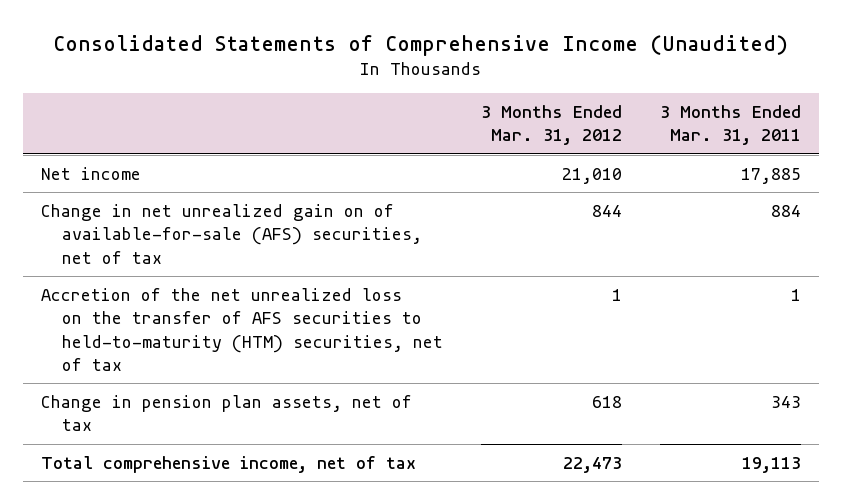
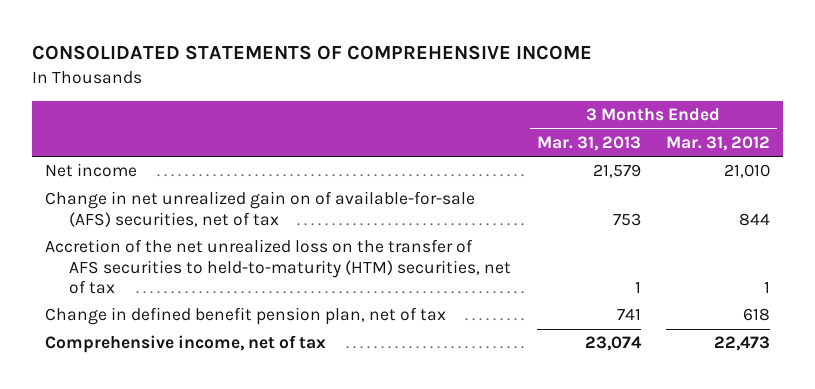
- Consolidated Statements of Comprehensive Income (Unaudited)
+ CONSOLIDATED STATEMENTS OF COMPREHENSIVE INCOME
- | 3 Months Ended Mar. 31, 2012 | 3 Months Ended Mar. 31, 2011
+ | 3 Months Ended Mar. 31, 2013 | 3 Months Ended Mar. 31, 2012
- Change in pension plan assets, net of tax | 618 | 343
- Total comprehensive income, net of tax | 22,473 | 19,113
+ Change in defined benefit pension plan, net of tax | 741 | 618
+ Comprehensive income, net of tax | 23,074 | 22,473

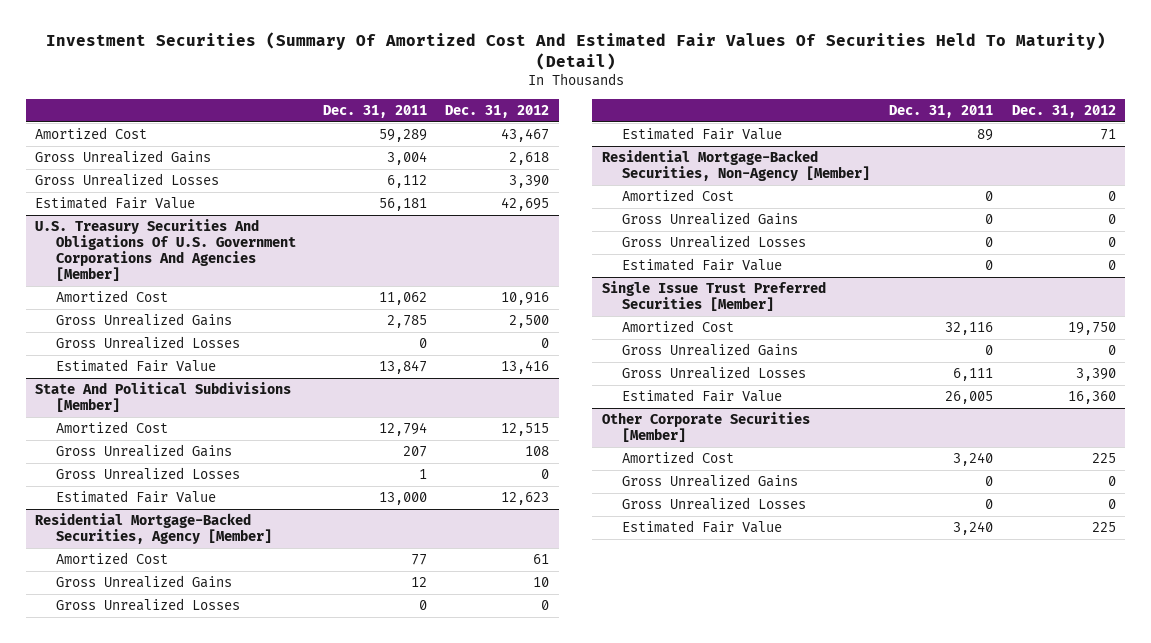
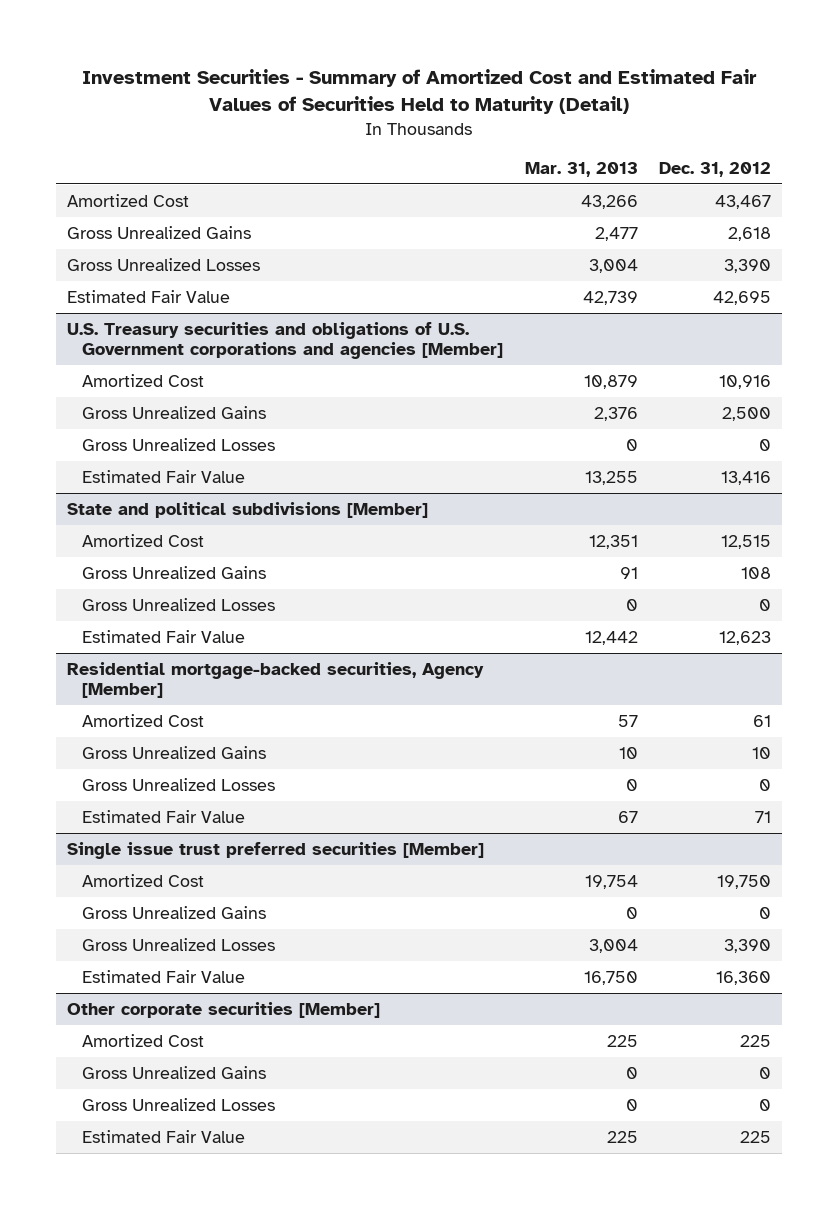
- Investment Securities (Summary Of Amortized Cost And Estimated Fair Values Of Securities Held To Maturity) (Detail)
+ Investment Securities - Summary of Amortized Cost and Estimated Fair Values of Securities Held to Maturity (Detail)
- | Dec. 31, 2011 | Dec. 31, 2012
+ | Mar. 31, 2013 | Dec. 31, 2012
- U.S. Treasury Securities And Obligations Of U.S. Government Corporations And Agencies [Member]
+ U.S. Treasury securities and obligations of U.S. Government corporations and agencies [Member]
- State And Political Subdivisions [Member]
+ State and political subdivisions [Member]
- Residential Mortgage-Backed Securities, Agency [Member]
+ Residential mortgage-backed securities, Agency [Member]
- Residential Mortgage-Backed Securities, Non-Agency [Member]
- Amortized Cost | 0 | 0
- Gross Unrealized Gains | 0 | 0
- Gross Unrealized Losses | 0 | 0
- Estimated Fair Value | 0 | 0
- Single Issue Trust Preferred Securities [Member]
+ Single issue trust preferred securities [Member]
- Other Corporate Securities [Member]
+ Other corporate securities [Member]

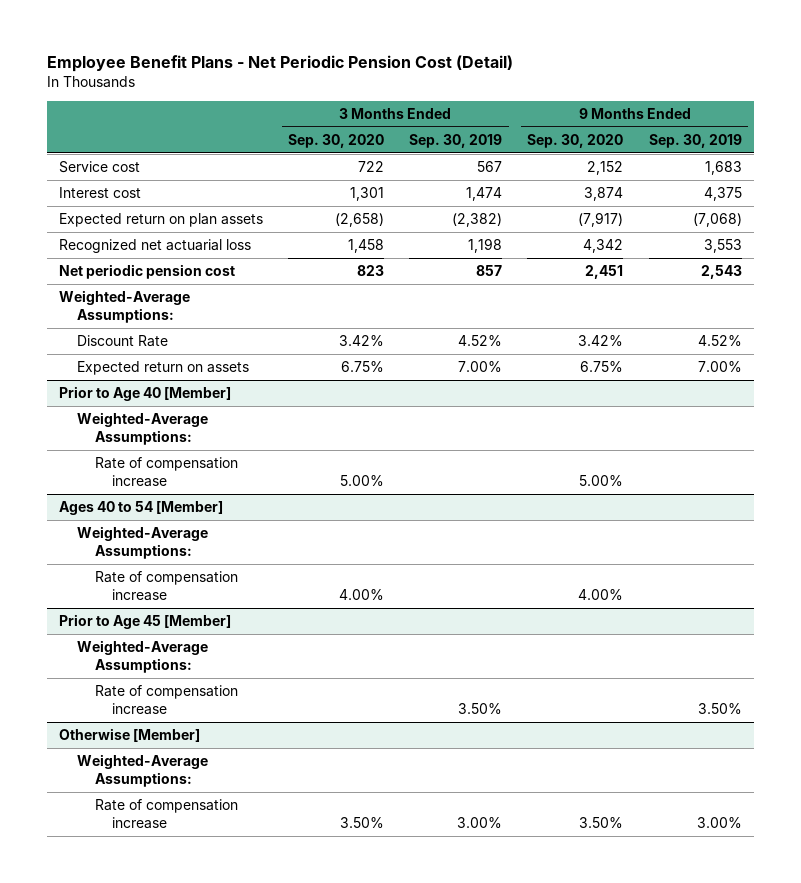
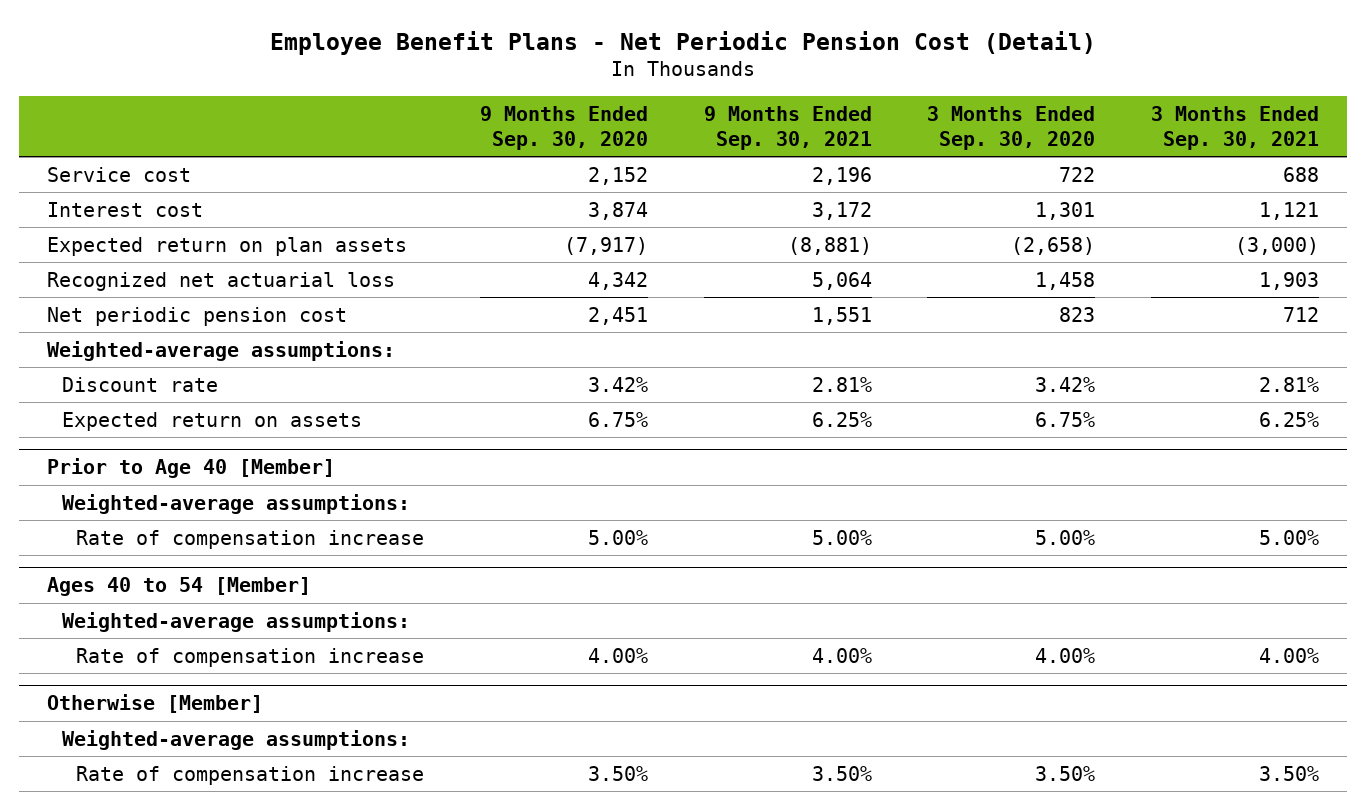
- | 3 Months Ended Sep. 30, 2020 | 3 Months Ended Sep. 30, 2019 | 9 Months Ended Sep. 30, 2020 | 9 Months Ended Sep. 30, 2019
+ | 9 Months Ended Sep. 30, 2020 | 9 Months Ended Sep. 30, 2021 | 3 Months Ended Sep. 30, 2020 | 3 Months Ended Sep. 30, 2021
- Weighted-Average Assumptions:
- Discount Rate | 3.42% | 4.52% | 3.42% | 4.52%
+ Weighted-average assumptions:
+ Discount rate | 3.42% | 2.81% | 3.42% | 2.81%
@ Prior to Age 40 [Member]
- Weighted-Average Assumptions:
+ Weighted-average assumptions:
@ Ages 40 to 54 [Member]
- Weighted-Average Assumptions:
+ Weighted-average assumptions:
- Prior to Age 45 [Member]
- Weighted-Average Assumptions:
- Rate of compensation increase | | 3.50% | | 3.50%
@ Otherwise [Member]
- Weighted-Average Assumptions:
+ Weighted-average assumptions:

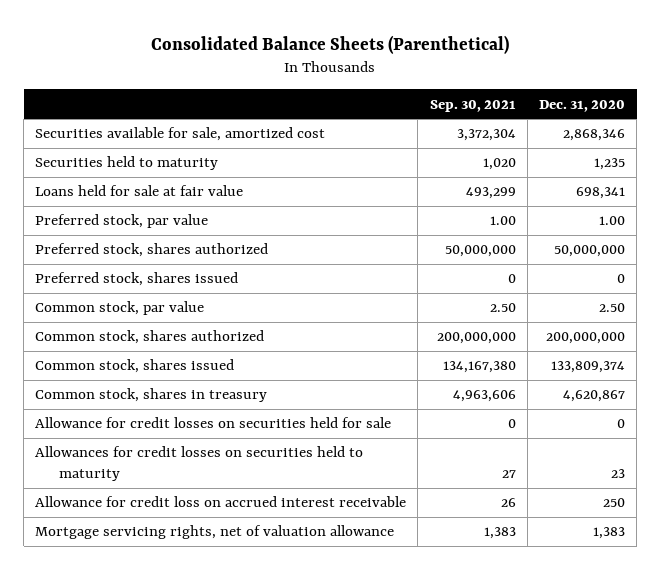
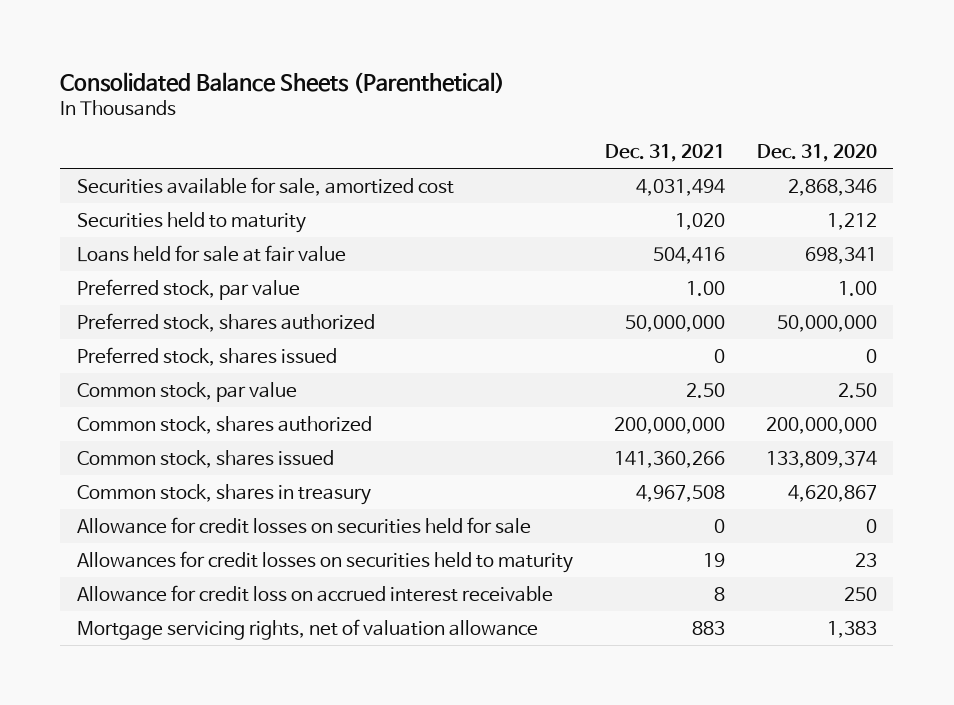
- | Sep. 30, 2021 | Dec. 31, 2020
+ | Dec. 31, 2021 | Dec. 31, 2020
- Securities held to maturity | 1,020 | 1,235
+ Securities held to maturity | 1,020 | 1,212

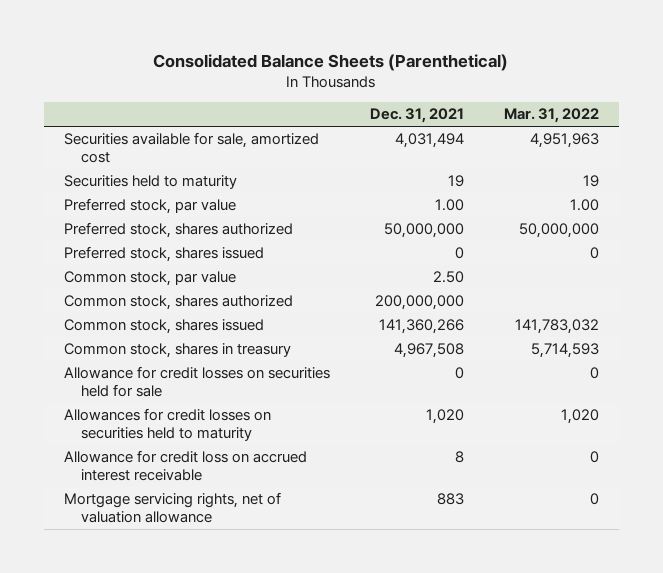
- | Dec. 31, 2021 | Dec. 31, 2020
+ | Dec. 31, 2021 | Mar. 31, 2022
- Securities held to maturity | 1,020 | 1,212
- Loans held for sale at fair value | 504,416 | 698,341
+ Securities held to maturity | 19 | 19
- Allowances for credit losses on securities held to maturity | 19 | 23
+ Allowances for credit losses on securities held to maturity | 1,020 | 1,020

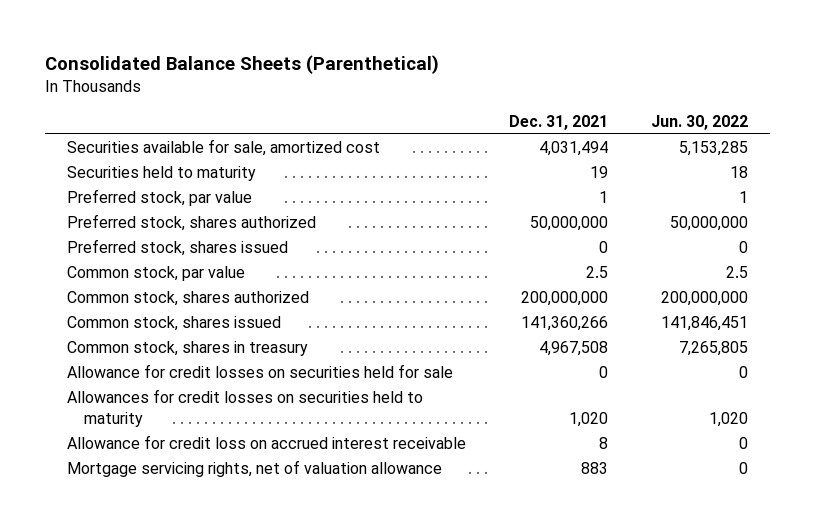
- | Dec. 31, 2021 | Mar. 31, 2022
+ | Dec. 31, 2021 | Jun. 30, 2022
- Preferred stock, par value | 1.00 | 1.00
+ Preferred stock, par value | 1 | 1
- Common stock, par value | 2.50 |
+ Common stock, par value | 2.5 | 2.5

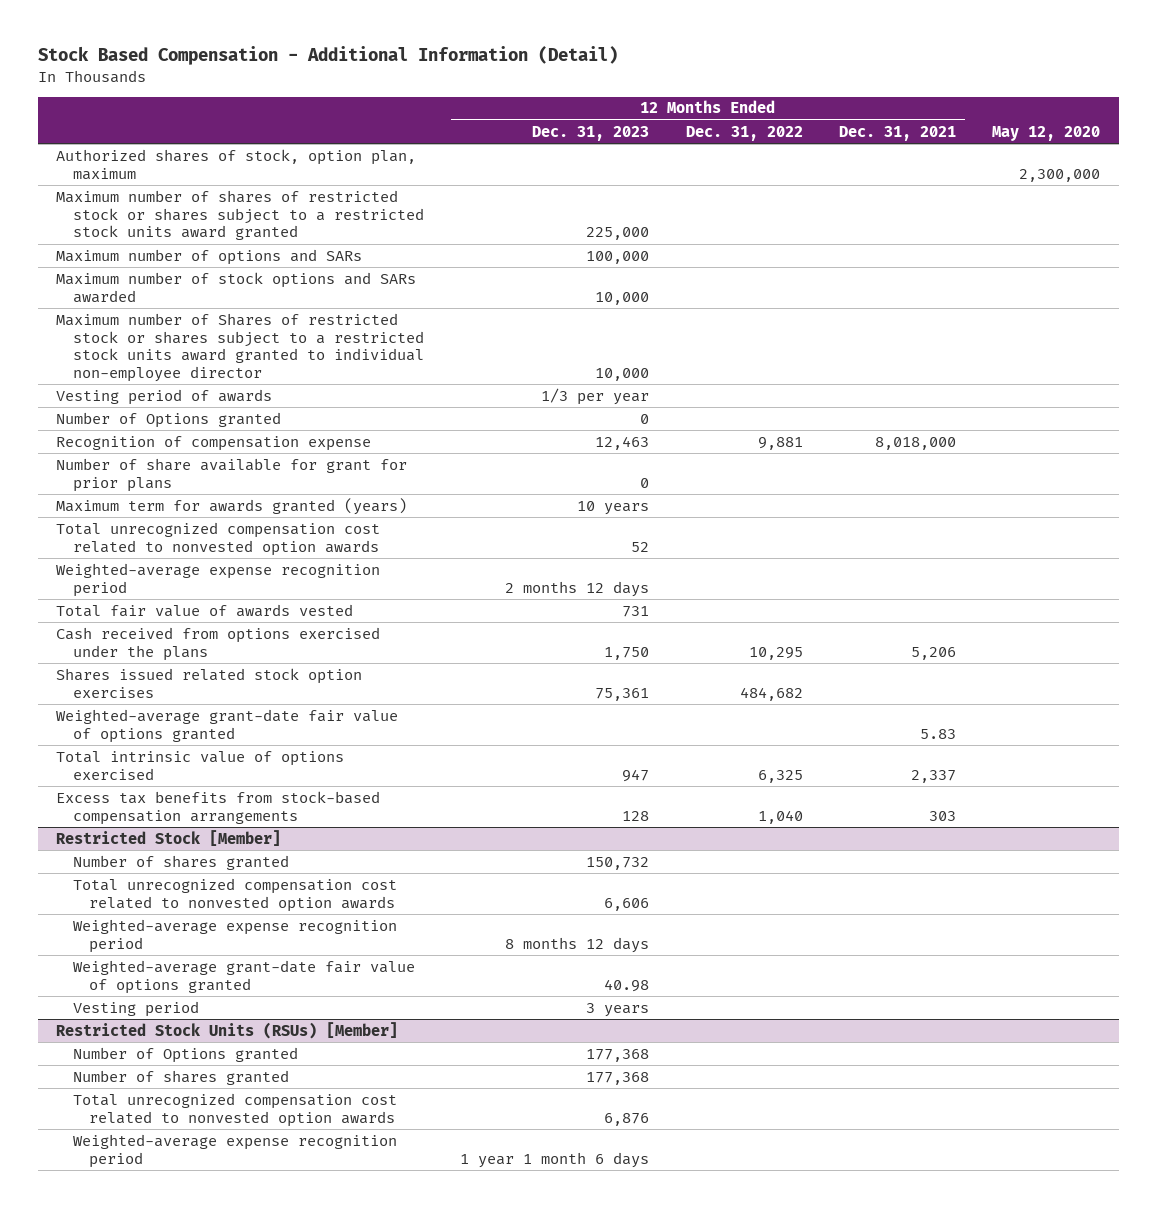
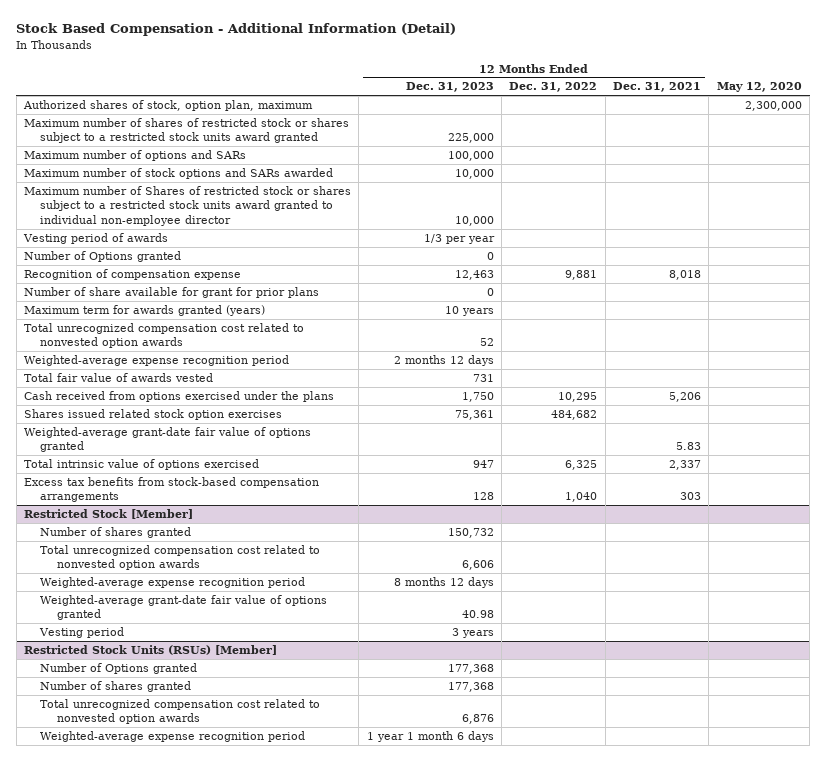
- Recognition of compensation expense | 12,463 | 9,881 | 8,018,000 |
+ Recognition of compensation expense | 12,463 | 9,881 | 8,018 |

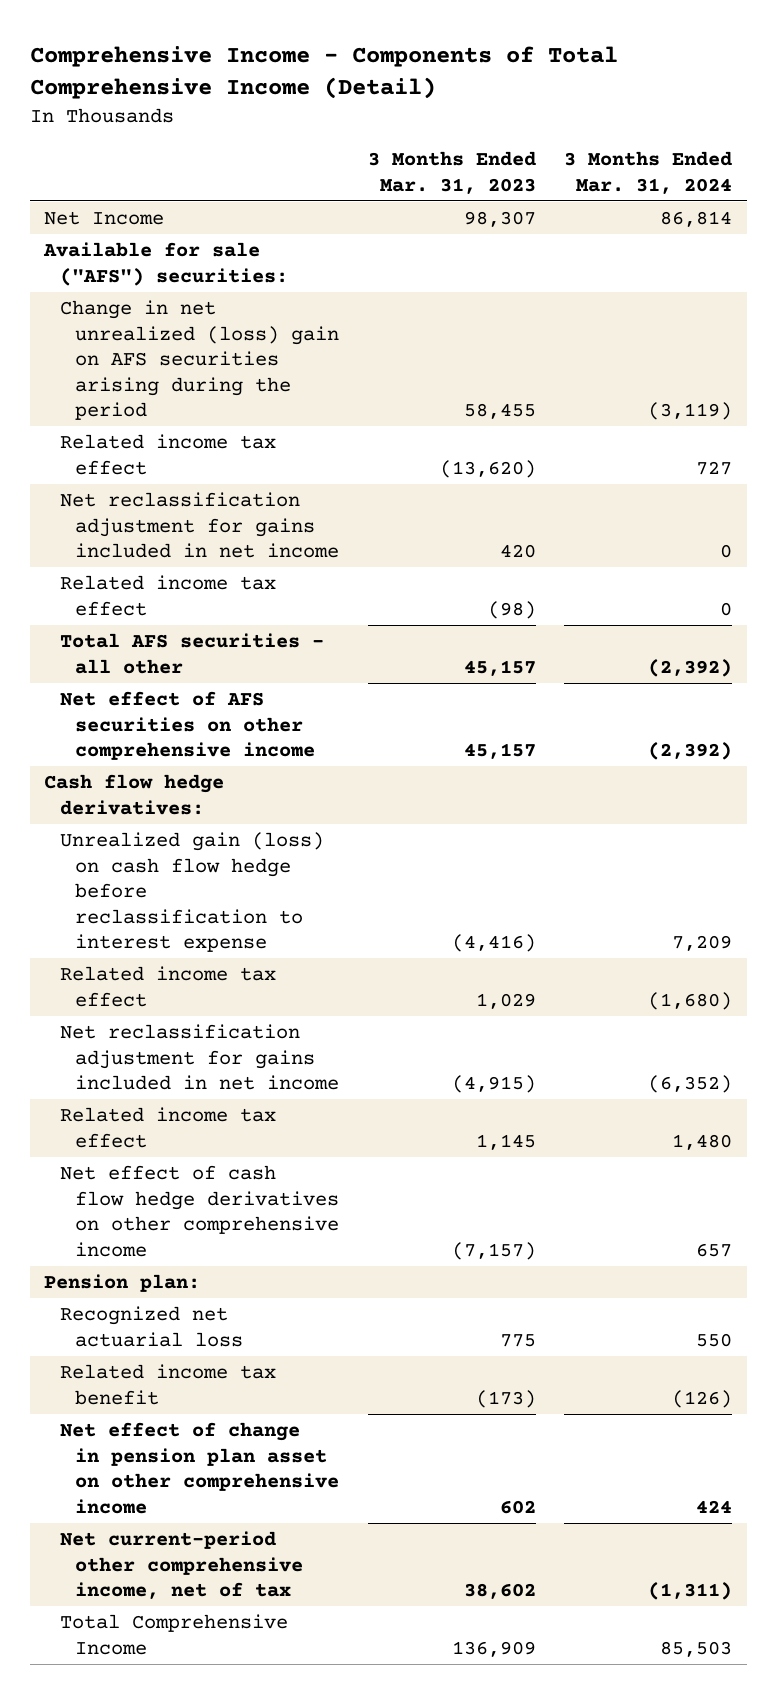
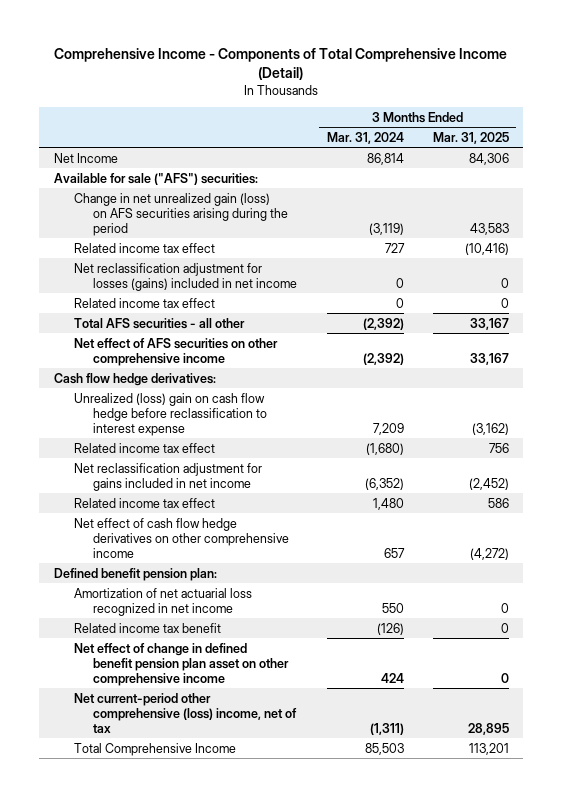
- | 3 Months Ended Mar. 31, 2023 | 3 Months Ended Mar. 31, 2024
+ | 3 Months Ended Mar. 31, 2024 | 3 Months Ended Mar. 31, 2025
- Change in net unrealized (loss) gain on AFS securities arising during the period | 58,455 | (3,119)
+ Change in net unrealized gain (loss) on AFS securities arising during the period | (3,119) | 43,583
- Net reclassification adjustment for gains included in net income | 420 | 0
+ Net reclassification adjustment for losses (gains) included in net income | 0 | 0
- Unrealized gain (loss) on cash flow hedge before reclassification to interest expense | (4,416) | 7,209
+ Unrealized (loss) gain on cash flow hedge before reclassification to interest expense | 7,209 | (3,162)
- Pension plan:
- Recognized net actuarial loss | 775 | 550
+ Defined benefit pension plan:
+ Amortization of net actuarial loss recognized in net income | 550 | 0
- Net effect of change in pension plan asset on other comprehensive income | 602 | 424
- Net current-period other comprehensive income, net of tax | 38,602 | (1,311)
+ Net effect of change in defined benefit pension plan asset on other comprehensive income | 424 | 0
+ Net current-period other comprehensive (loss) income, net of tax | (1,311) | 28,895

